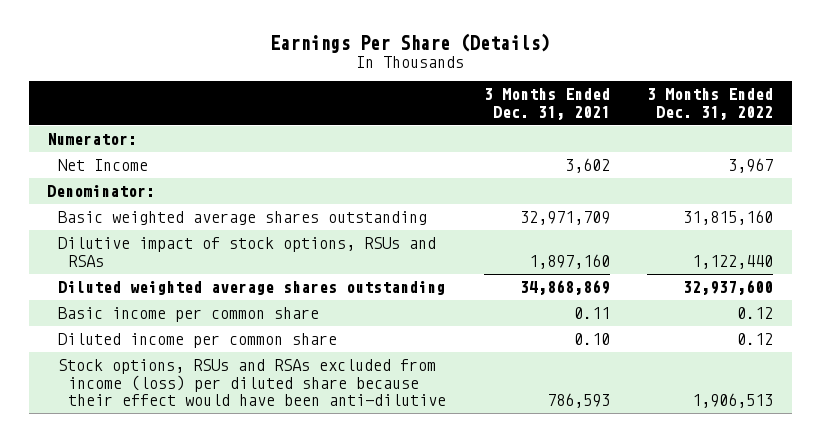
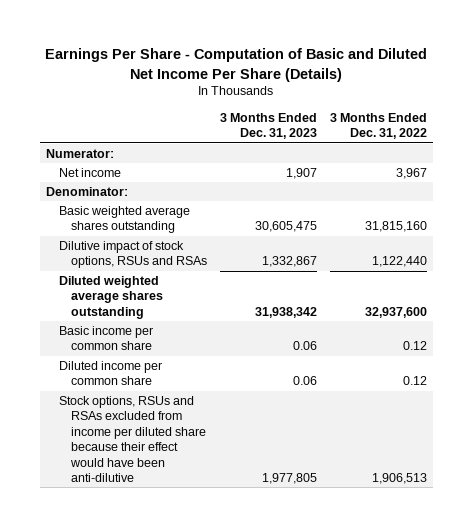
- Earnings Per Share (Details)
+ Earnings Per Share - Computation of Basic and Diluted Net Income Per Share (Details)
- | 3 Months Ended Dec. 31, 2021 | 3 Months Ended Dec. 31, 2022
+ | 3 Months Ended Dec. 31, 2023 | 3 Months Ended Dec. 31, 2022
- Net Income | 3,602 | 3,967
+ Net income | 1,907 | 3,967
- Stock options, RSUs and RSAs excluded from income (loss) per diluted share because their effect would have been anti-dilutive | 786,593 | 1,906,513
+ Stock options, RSUs and RSAs excluded from income per diluted share because their effect would have been anti-dilutive | 1,977,805 | 1,906,513

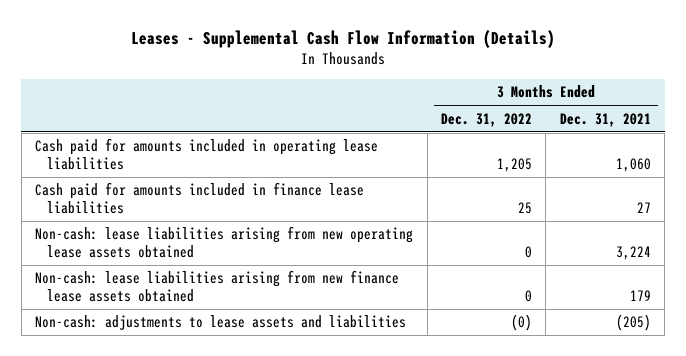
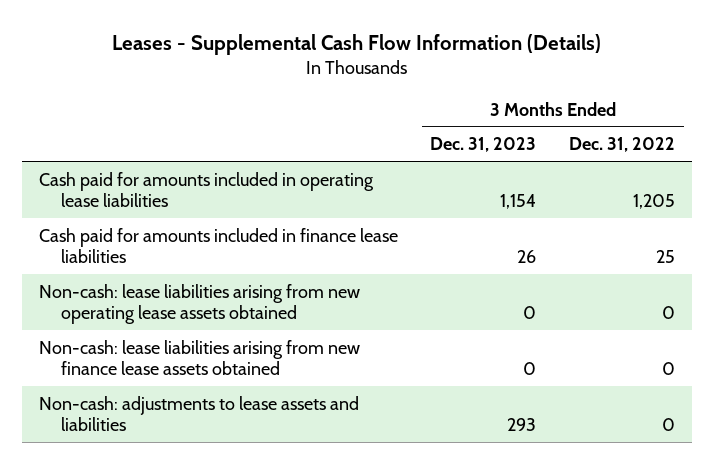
- | 3 Months Ended Dec. 31, 2022 | 3 Months Ended Dec. 31, 2021
+ | 3 Months Ended Dec. 31, 2023 | 3 Months Ended Dec. 31, 2022
- Non-cash: adjustments to lease assets and liabilities | (0) | (205)
+ Non-cash: adjustments to lease assets and liabilities | 293 | 0

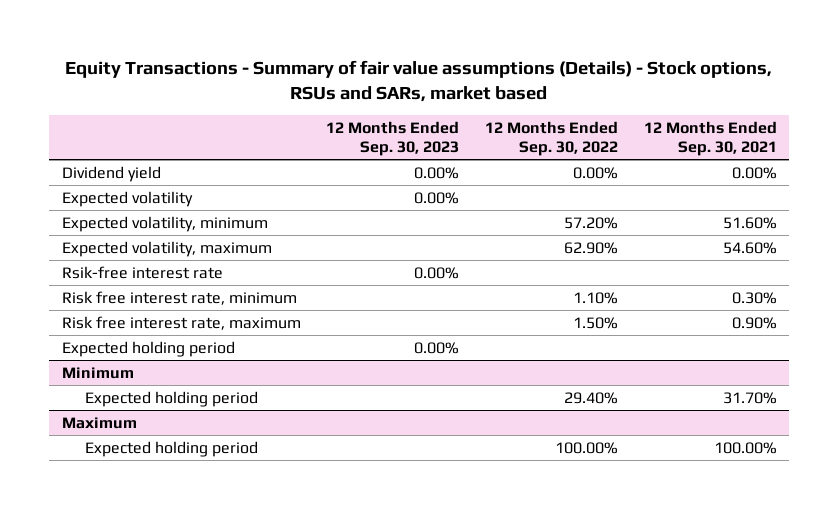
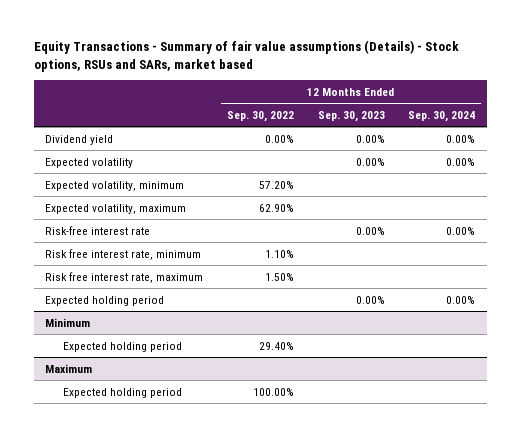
- | 12 Months Ended Sep. 30, 2023 | 12 Months Ended Sep. 30, 2022 | 12 Months Ended Sep. 30, 2021
+ | 12 Months Ended Sep. 30, 2022 | 12 Months Ended Sep. 30, 2023 | 12 Months Ended Sep. 30, 2024
- Rsik-free interest rate | 0.00% | |
+ Risk-free interest rate | | 0.00% | 0.00%

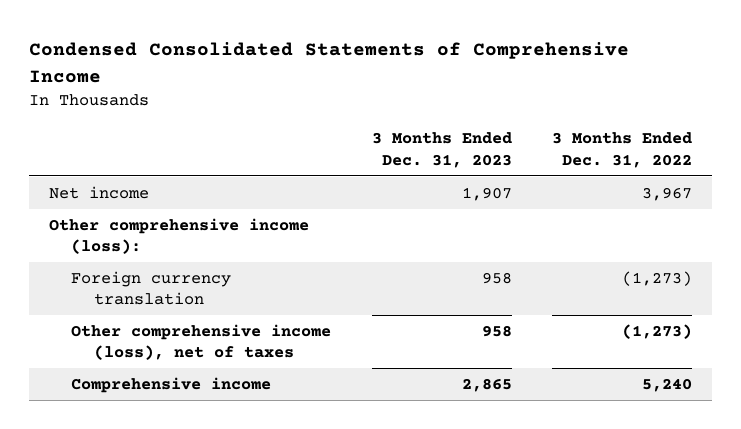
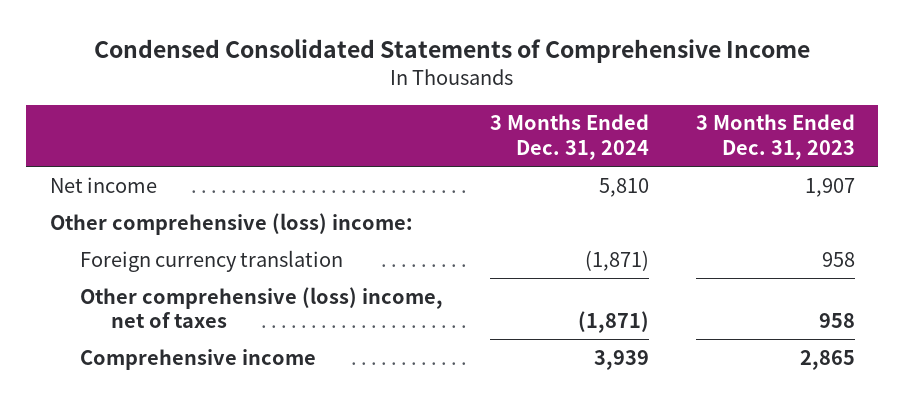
- | 3 Months Ended Dec. 31, 2023 | 3 Months Ended Dec. 31, 2022
+ | 3 Months Ended Dec. 31, 2024 | 3 Months Ended Dec. 31, 2023
- Other comprehensive income (loss):
+ Other comprehensive (loss) income:
- Other comprehensive income (loss), net of taxes | 958 | (1,273)
+ Other comprehensive (loss) income, net of taxes | (1,871) | 958

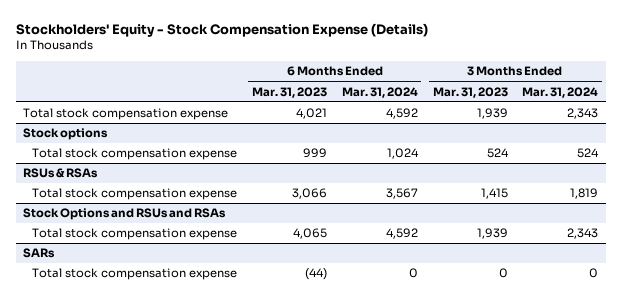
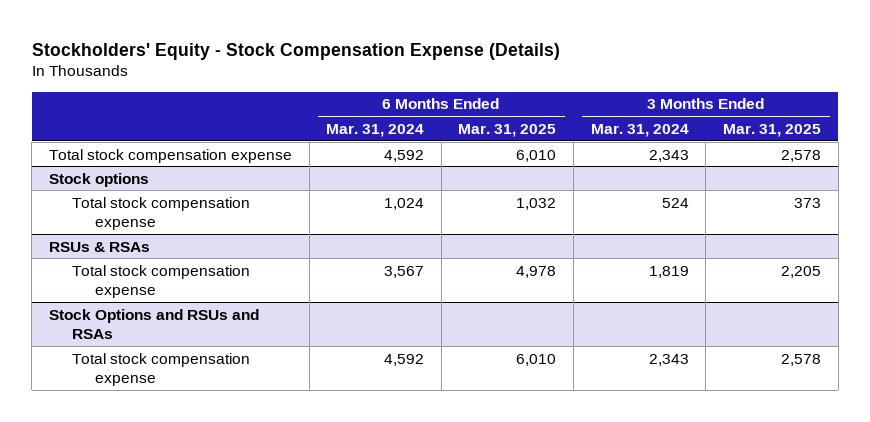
- | 6 Months Ended Mar. 31, 2023 | 6 Months Ended Mar. 31, 2024 | 3 Months Ended Mar. 31, 2023 | 3 Months Ended Mar. 31, 2024
+ | 6 Months Ended Mar. 31, 2024 | 6 Months Ended Mar. 31, 2025 | 3 Months Ended Mar. 31, 2024 | 3 Months Ended Mar. 31, 2025
- SARs
- Total stock compensation expense | (44) | 0 | 0 | 0

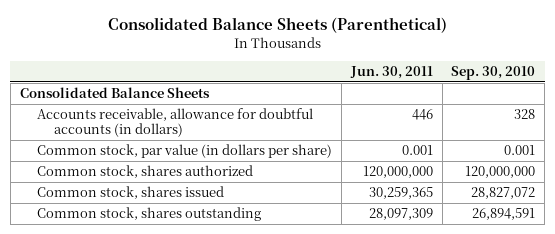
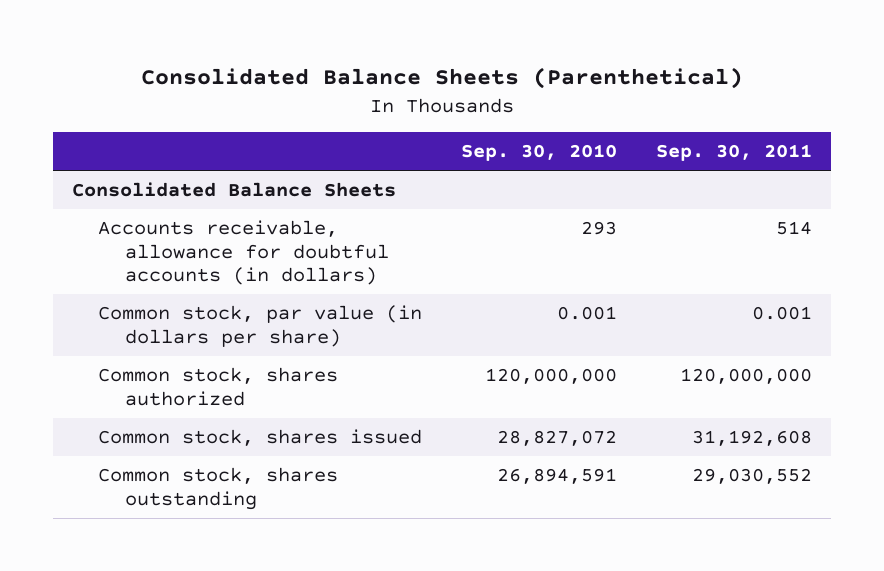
- | Jun. 30, 2011 | Sep. 30, 2010
+ | Sep. 30, 2010 | Sep. 30, 2011
- Accounts receivable, allowance for doubtful accounts (in dollars) | 446 | 328
+ Accounts receivable, allowance for doubtful accounts (in dollars) | 293 | 514

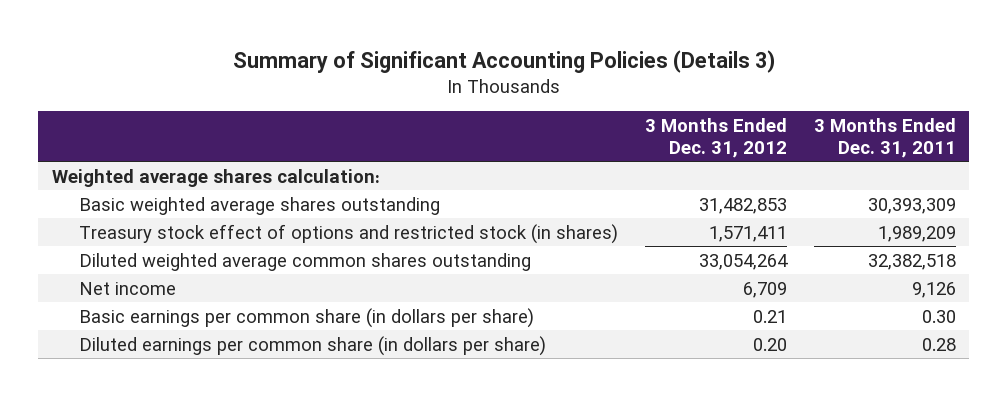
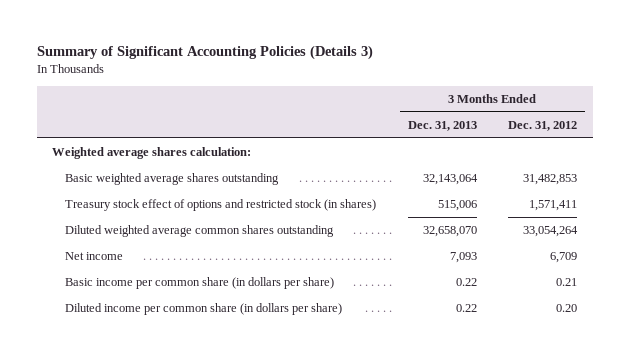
- | 3 Months Ended Dec. 31, 2012 | 3 Months Ended Dec. 31, 2011
+ | 3 Months Ended Dec. 31, 2013 | 3 Months Ended Dec. 31, 2012
- Basic earnings per common share (in dollars per share) | 0.21 | 0.30
- Diluted earnings per common share (in dollars per share) | 0.20 | 0.28
+ Basic income per common share (in dollars per share) | 0.22 | 0.21
+ Diluted income per common share (in dollars per share) | 0.22 | 0.20

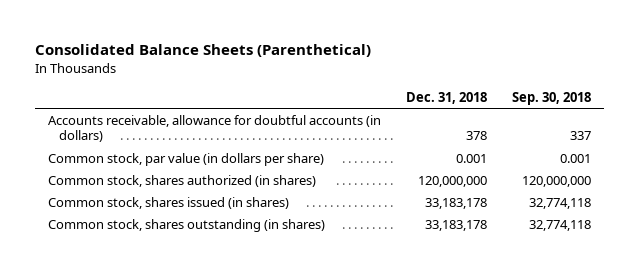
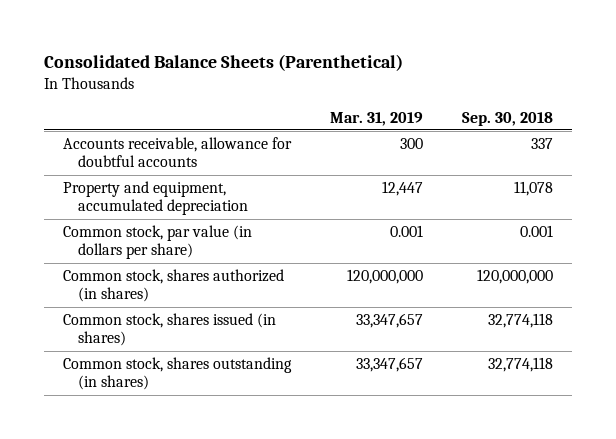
- | Dec. 31, 2018 | Sep. 30, 2018
+ | Mar. 31, 2019 | Sep. 30, 2018
- Accounts receivable, allowance for doubtful accounts (in dollars) | 378 | 337
+ Accounts receivable, allowance for doubtful accounts | 300 | 337
+ Property and equipment, accumulated depreciation | 12,447 | 11,078

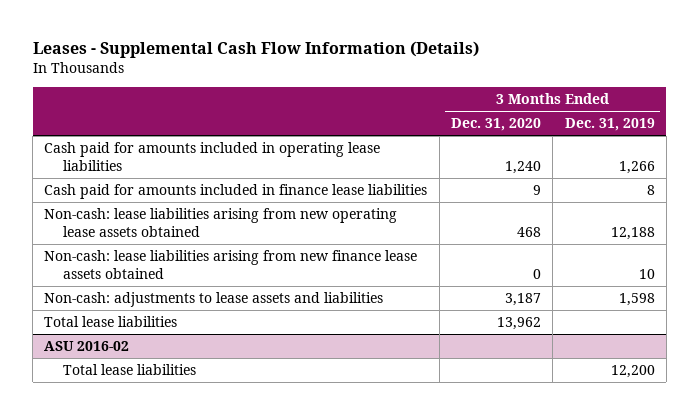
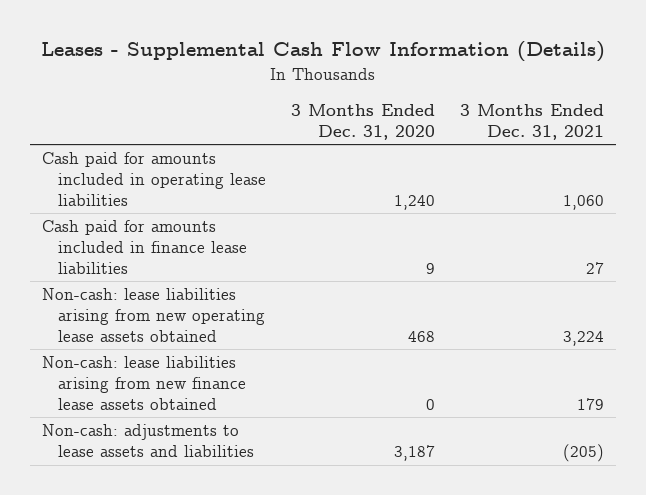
- | 3 Months Ended Dec. 31, 2020 | 3 Months Ended Dec. 31, 2019
+ | 3 Months Ended Dec. 31, 2020 | 3 Months Ended Dec. 31, 2021
- Total lease liabilities | 13,962 |
- ASU 2016-02
- Total lease liabilities | | 12,200

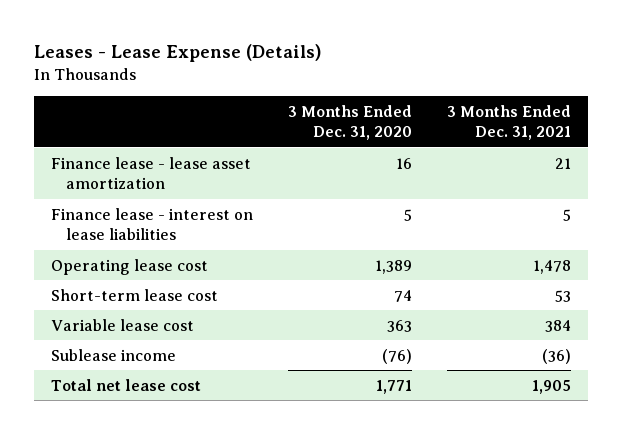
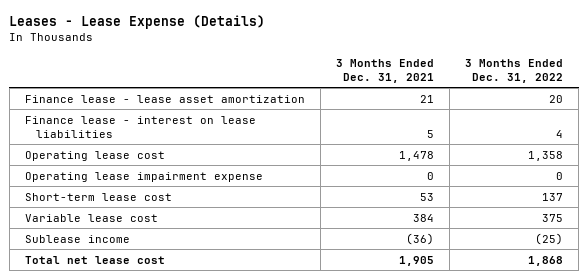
- | 3 Months Ended Dec. 31, 2020 | 3 Months Ended Dec. 31, 2021
+ | 3 Months Ended Dec. 31, 2021 | 3 Months Ended Dec. 31, 2022
+ Operating lease impairment expense | 0 | 0

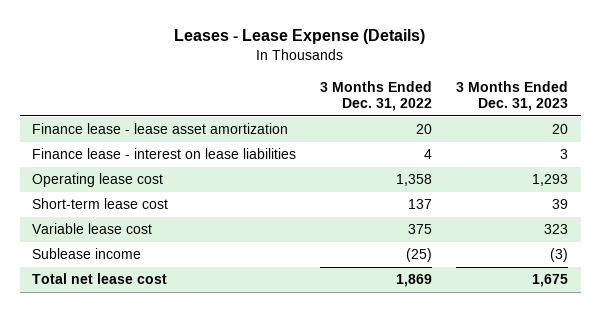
- | 3 Months Ended Dec. 31, 2021 | 3 Months Ended Dec. 31, 2022
+ | 3 Months Ended Dec. 31, 2022 | 3 Months Ended Dec. 31, 2023
- Operating lease impairment expense | 0 | 0
- Total net lease cost | 1,905 | 1,868
+ Total net lease cost | 1,869 | 1,675

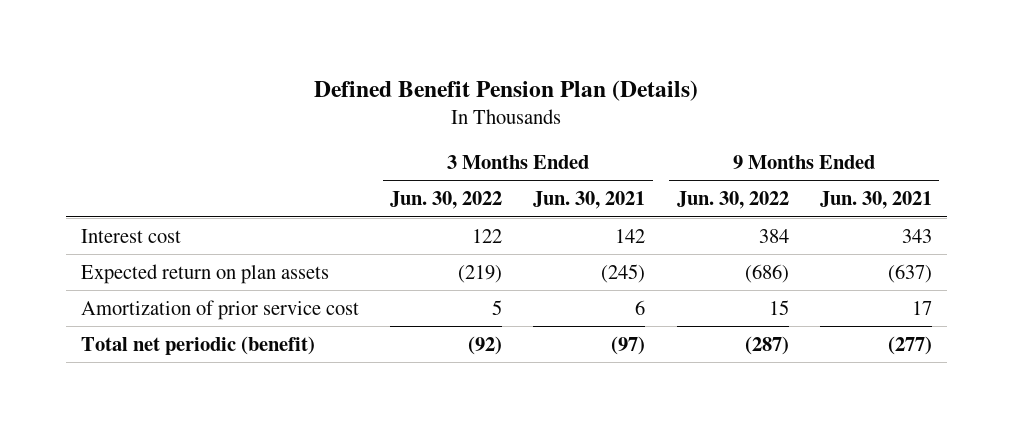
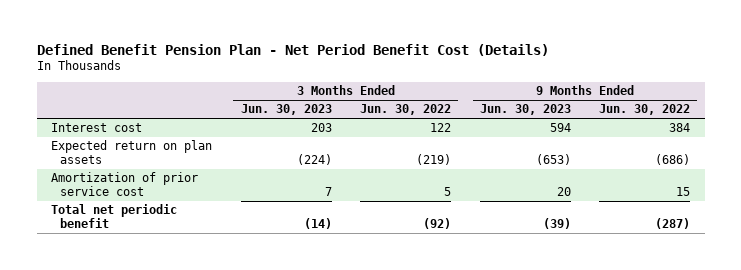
- Defined Benefit Pension Plan (Details)
+ Defined Benefit Pension Plan - Net Period Benefit Cost (Details)
- | 3 Months Ended Jun. 30, 2022 | 3 Months Ended Jun. 30, 2021 | 9 Months Ended Jun. 30, 2022 | 9 Months Ended Jun. 30, 2021
+ | 3 Months Ended Jun. 30, 2023 | 3 Months Ended Jun. 30, 2022 | 9 Months Ended Jun. 30, 2023 | 9 Months Ended Jun. 30, 2022
- Total net periodic (benefit) | (92) | (97) | (287) | (277)
+ Total net periodic benefit | (14) | (92) | (39) | (287)

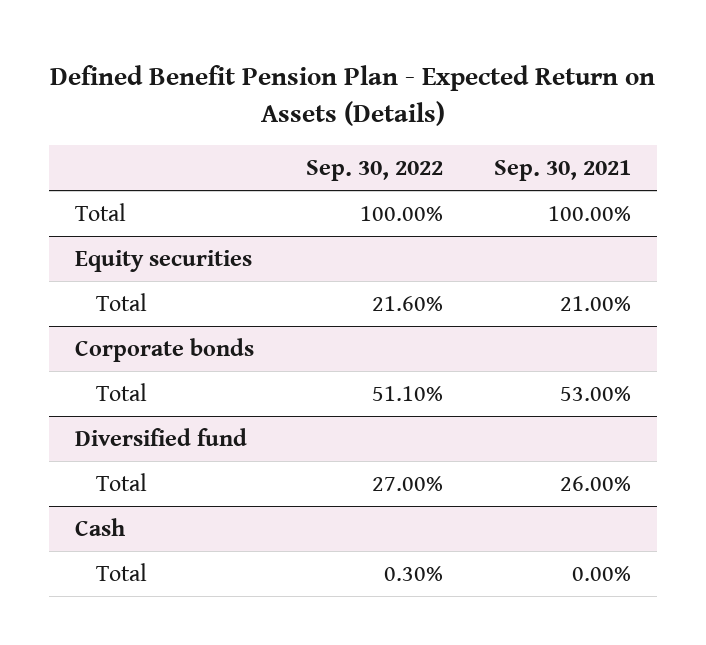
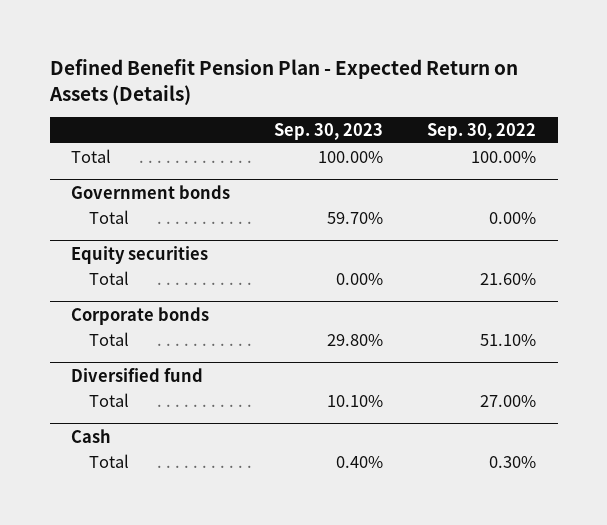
- | Sep. 30, 2022 | Sep. 30, 2021
+ | Sep. 30, 2023 | Sep. 30, 2022
+ Government bonds
+ Total | 59.70% | 0.00%

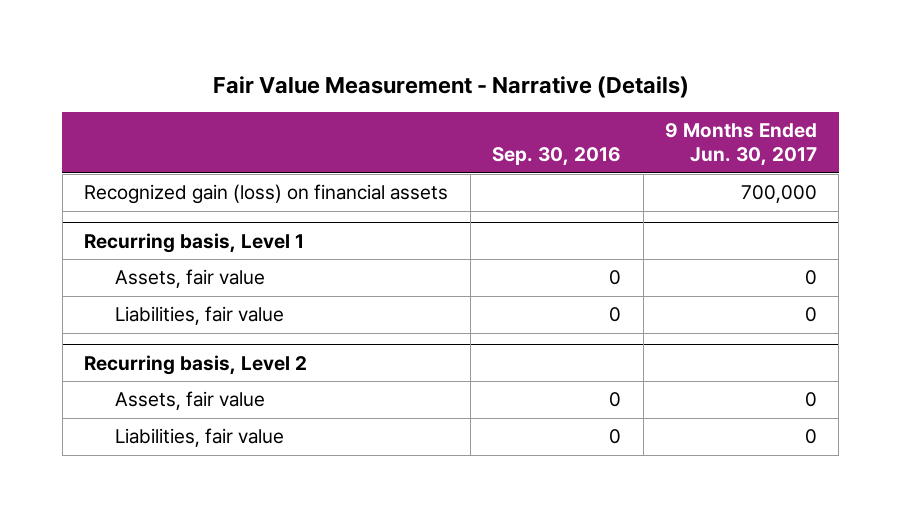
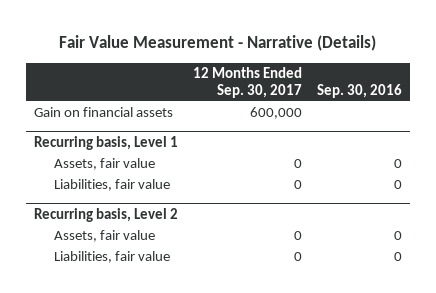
- | Sep. 30, 2016 | 9 Months Ended Jun. 30, 2017
+ | 12 Months Ended Sep. 30, 2017 | Sep. 30, 2016
- Recognized gain (loss) on financial assets | | 700,000
+ Gain on financial assets | 600,000 |

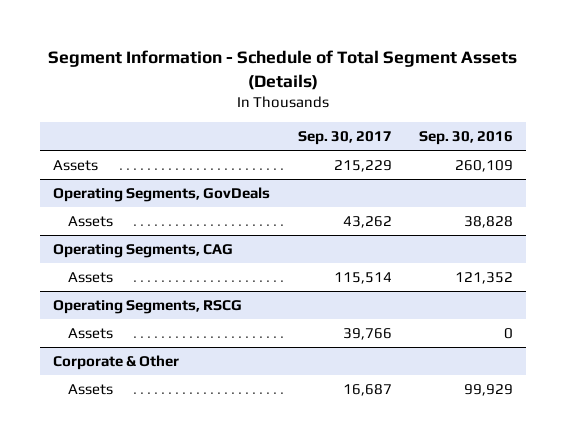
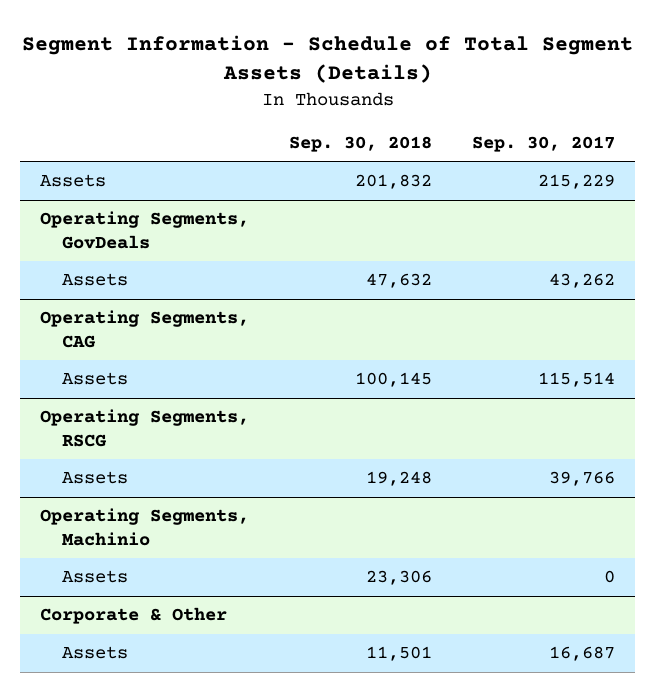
- | Sep. 30, 2017 | Sep. 30, 2016
+ | Sep. 30, 2018 | Sep. 30, 2017
+ Operating Segments, Machinio
+ Assets | 23,306 | 0

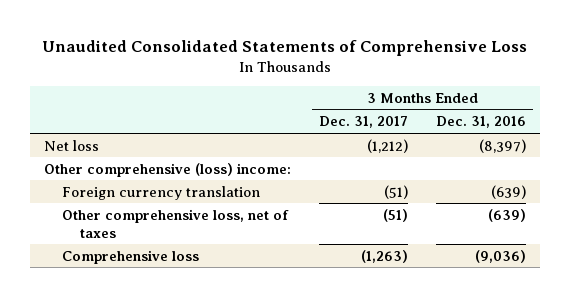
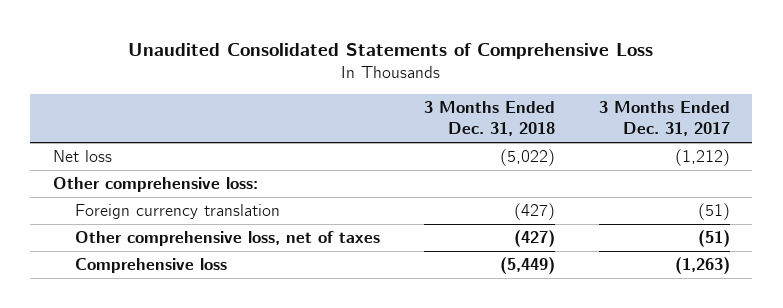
- | 3 Months Ended Dec. 31, 2017 | 3 Months Ended Dec. 31, 2016
+ | 3 Months Ended Dec. 31, 2018 | 3 Months Ended Dec. 31, 2017
- Other comprehensive (loss) income:
+ Other comprehensive loss:

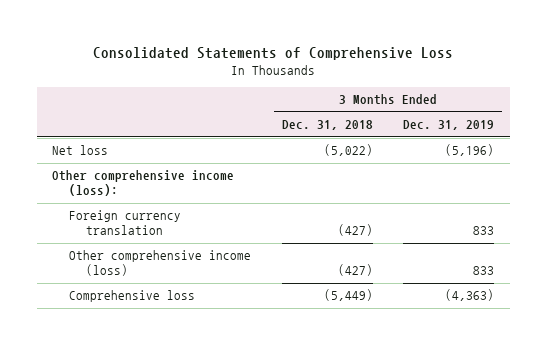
- Unaudited Consolidated Statements of Comprehensive Loss
+ Consolidated Statements of Comprehensive Loss
- | 3 Months Ended Dec. 31, 2018 | 3 Months Ended Dec. 31, 2017
+ | 3 Months Ended Dec. 31, 2018 | 3 Months Ended Dec. 31, 2019
- Other comprehensive loss:
+ Other comprehensive income (loss):
- Other comprehensive loss, net of taxes | (427) | (51)
+ Other comprehensive income (loss) | (427) | 833

